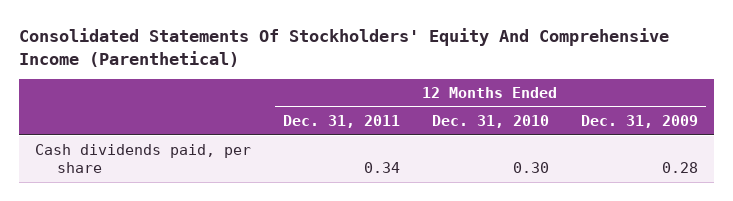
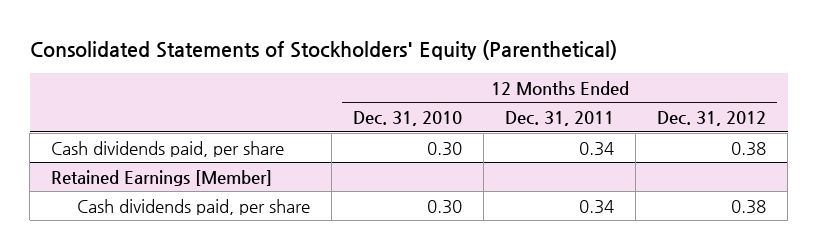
- Consolidated Statements Of Stockholders' Equity And Comprehensive Income (Parenthetical)
+ Consolidated Statements of Stockholders' Equity (Parenthetical)
- | 12 Months Ended Dec. 31, 2011 | 12 Months Ended Dec. 31, 2010 | 12 Months Ended Dec. 31, 2009
+ | 12 Months Ended Dec. 31, 2010 | 12 Months Ended Dec. 31, 2011 | 12 Months Ended Dec. 31, 2012
+ Retained Earnings [Member]
+ Cash dividends paid, per share | 0.30 | 0.34 | 0.38

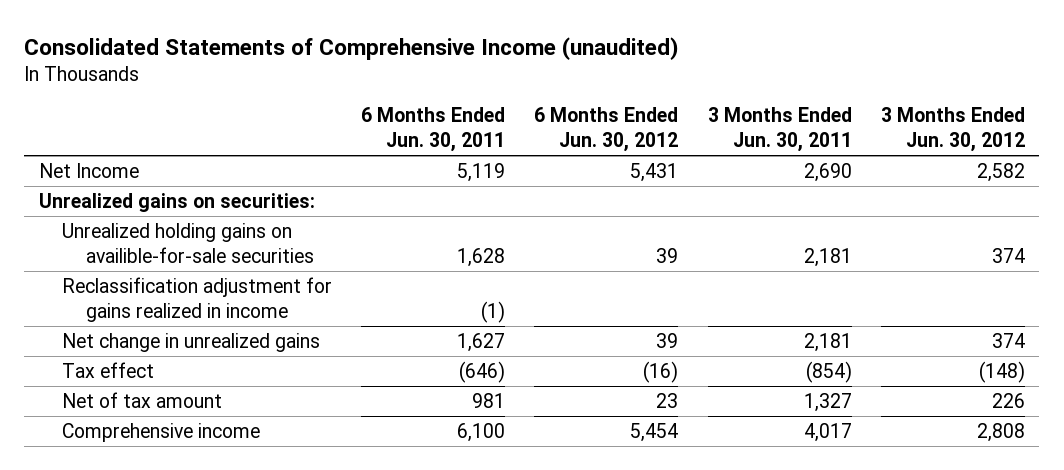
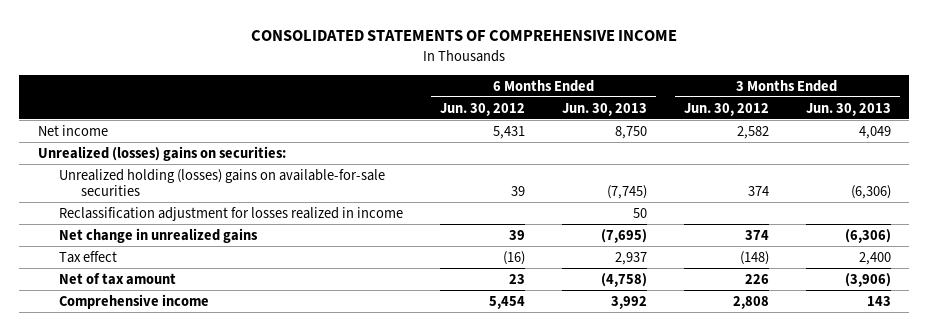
- Consolidated Statements of Comprehensive Income (unaudited)
+ CONSOLIDATED STATEMENTS OF COMPREHENSIVE INCOME
- | 6 Months Ended Jun. 30, 2011 | 6 Months Ended Jun. 30, 2012 | 3 Months Ended Jun. 30, 2011 | 3 Months Ended Jun. 30, 2012
+ | 6 Months Ended Jun. 30, 2012 | 6 Months Ended Jun. 30, 2013 | 3 Months Ended Jun. 30, 2012 | 3 Months Ended Jun. 30, 2013
- Net Income | 5,119 | 5,431 | 2,690 | 2,582
- Unrealized gains on securities:
- Unrealized holding gains on availible-for-sale securities | 1,628 | 39 | 2,181 | 374
- Reclassification adjustment for gains realized in income | (1) | | |
+ Net income | 5,431 | 8,750 | 2,582 | 4,049
+ Unrealized (losses) gains on securities:
+ Unrealized holding (losses) gains on available-for-sale securities | 39 | (7,745) | 374 | (6,306)
+ Reclassification adjustment for losses realized in income | | 50 | |

